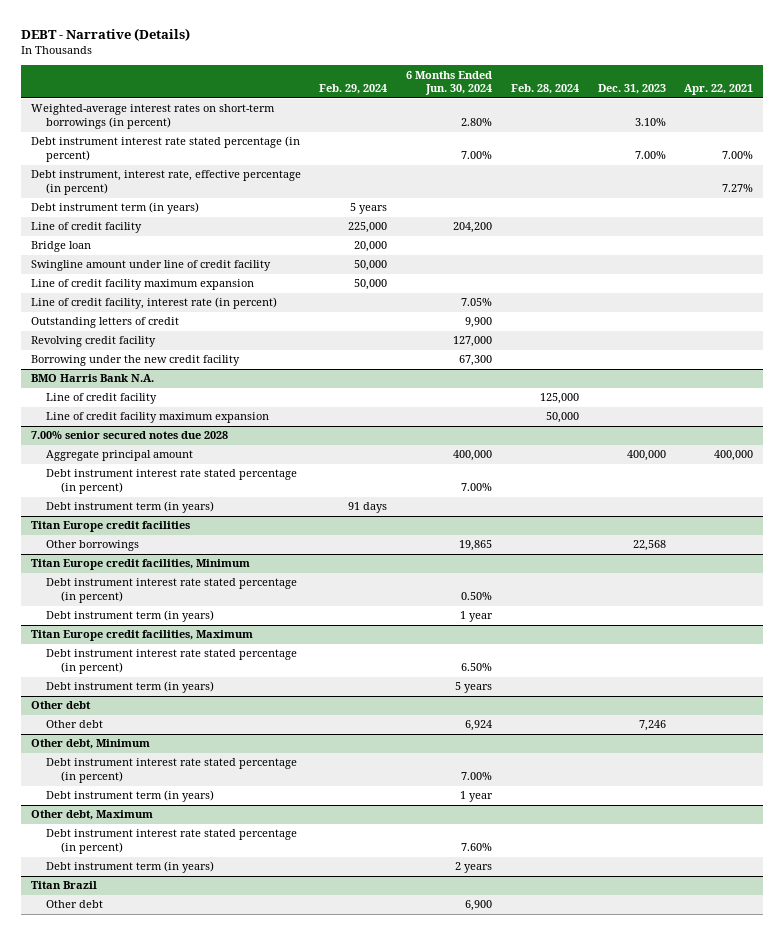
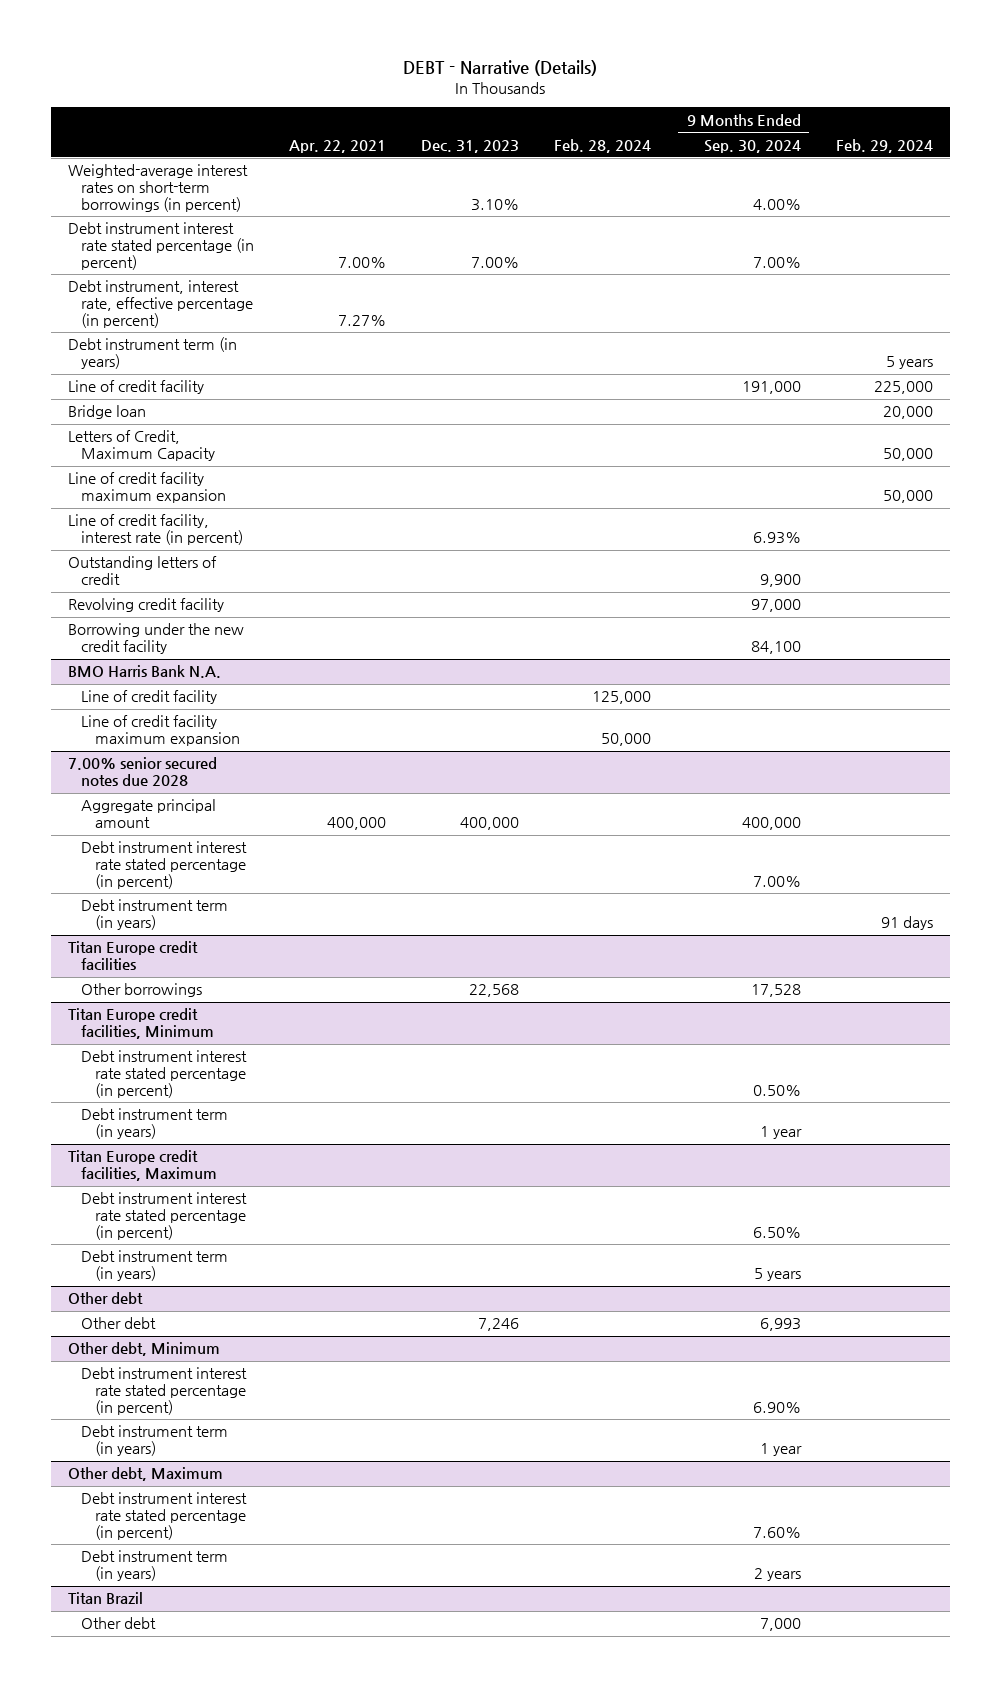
- | Feb. 29, 2024 | 6 Months Ended Jun. 30, 2024 | Feb. 28, 2024 | Dec. 31, 2023 | Apr. 22, 2021
+ | Apr. 22, 2021 | Dec. 31, 2023 | Feb. 28, 2024 | 9 Months Ended Sep. 30, 2024 | Feb. 29, 2024
- Swingline amount under line of credit facility | 50,000 | | | |
+ Letters of Credit, Maximum Capacity | | | | | 50,000

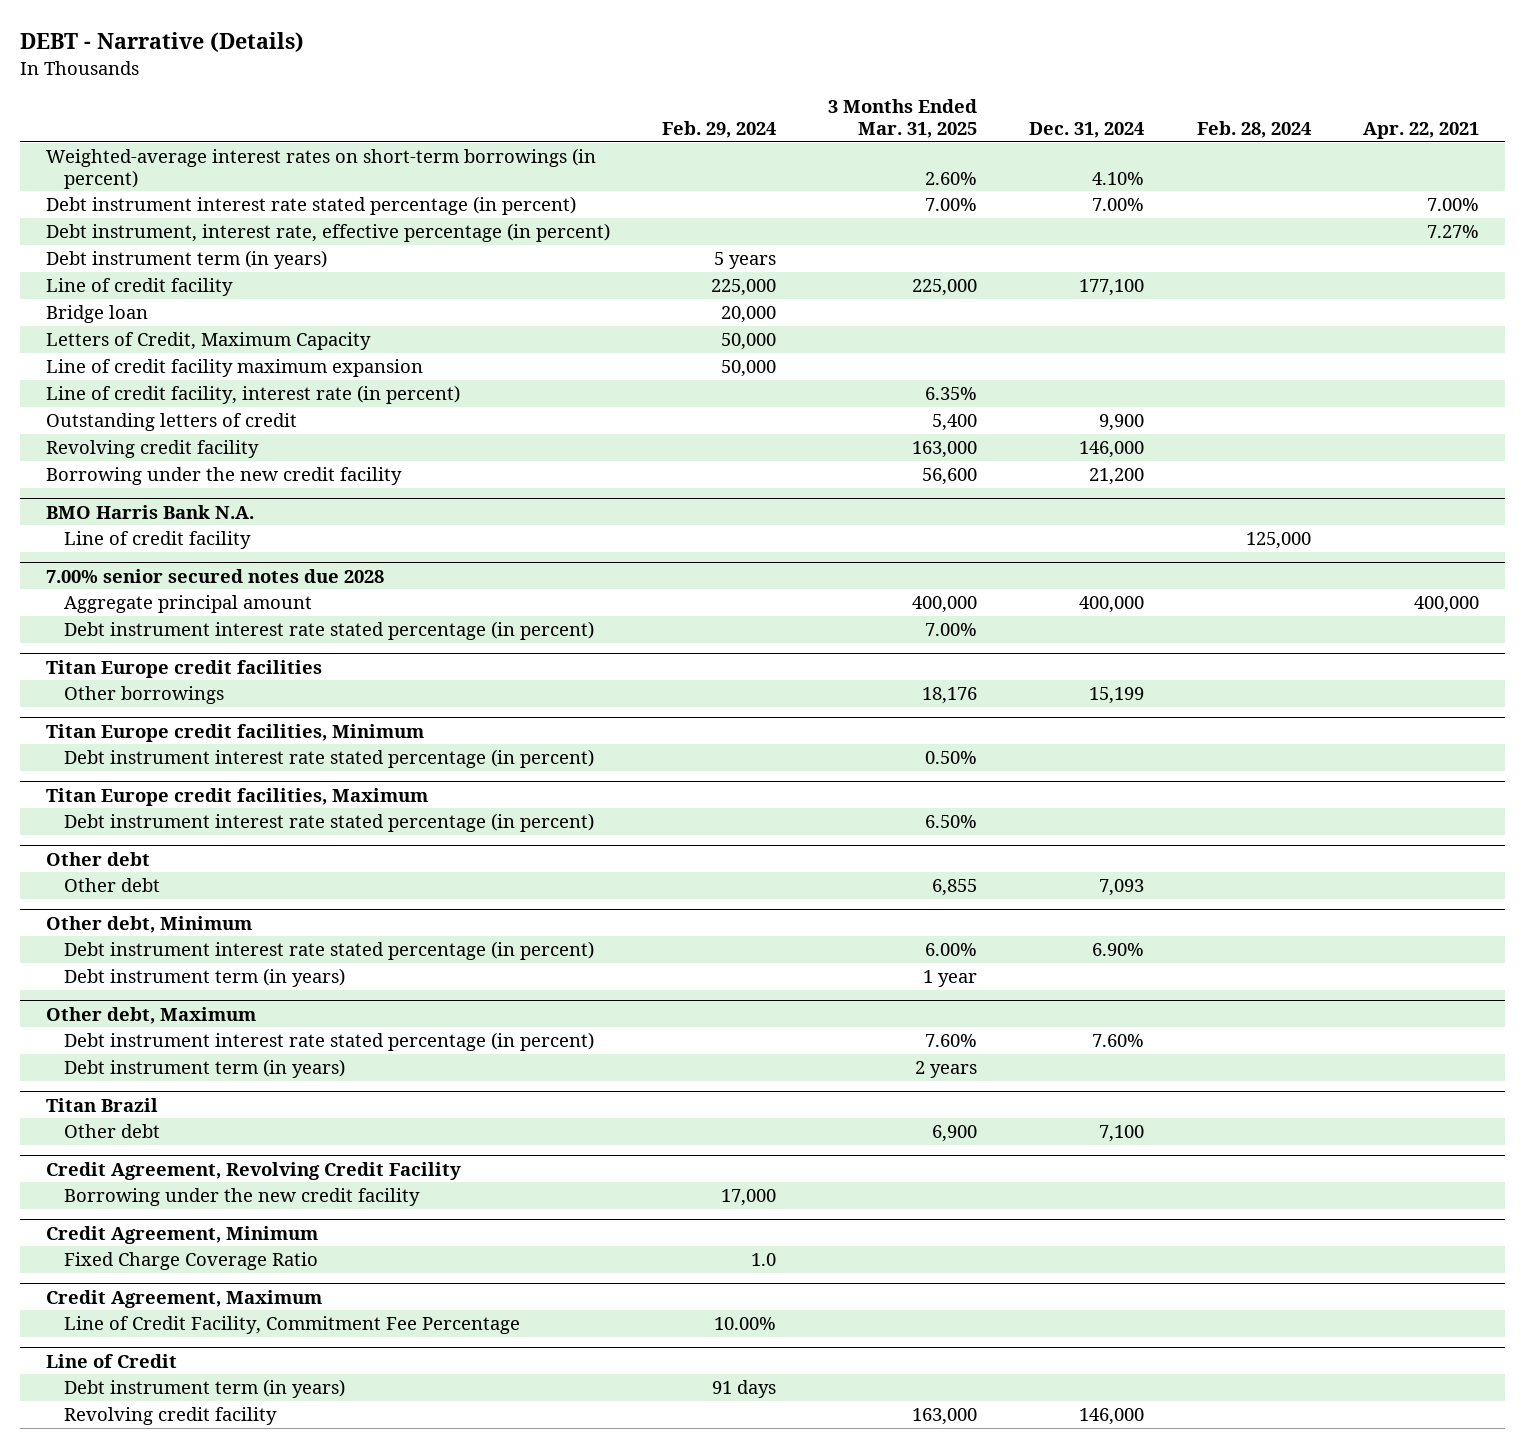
- | Apr. 22, 2021 | Dec. 31, 2023 | Feb. 28, 2024 | 9 Months Ended Sep. 30, 2024 | Feb. 29, 2024
+ | Feb. 29, 2024 | 3 Months Ended Mar. 31, 2025 | Dec. 31, 2024 | Feb. 28, 2024 | Apr. 22, 2021
@ BMO Harris Bank N.A.
- Line of credit facility maximum expansion | | | 50,000 | |
@ 7.00% senior secured notes due 2028
- Debt instrument term (in years) | | | | | 91 days
@ Titan Europe credit facilities, Minimum
- Debt instrument term (in years) | | | | 1 year |
@ Titan Europe credit facilities, Maximum
- Debt instrument term (in years) | | | | 5 years |
+ Credit Agreement, Revolving Credit Facility
+ Borrowing under the new credit facility | 17,000 | | | |
+ Credit Agreement, Minimum
+ Fixed Charge Coverage Ratio | 1.0 | | | |
+ Credit Agreement, Maximum
+ Line of Credit Facility, Commitment Fee Percentage | 10.00% | | | |
+ Line of Credit
+ Debt instrument term (in years) | 91 days | | | |
+ Revolving credit facility | | 163,000 | 146,000 | |

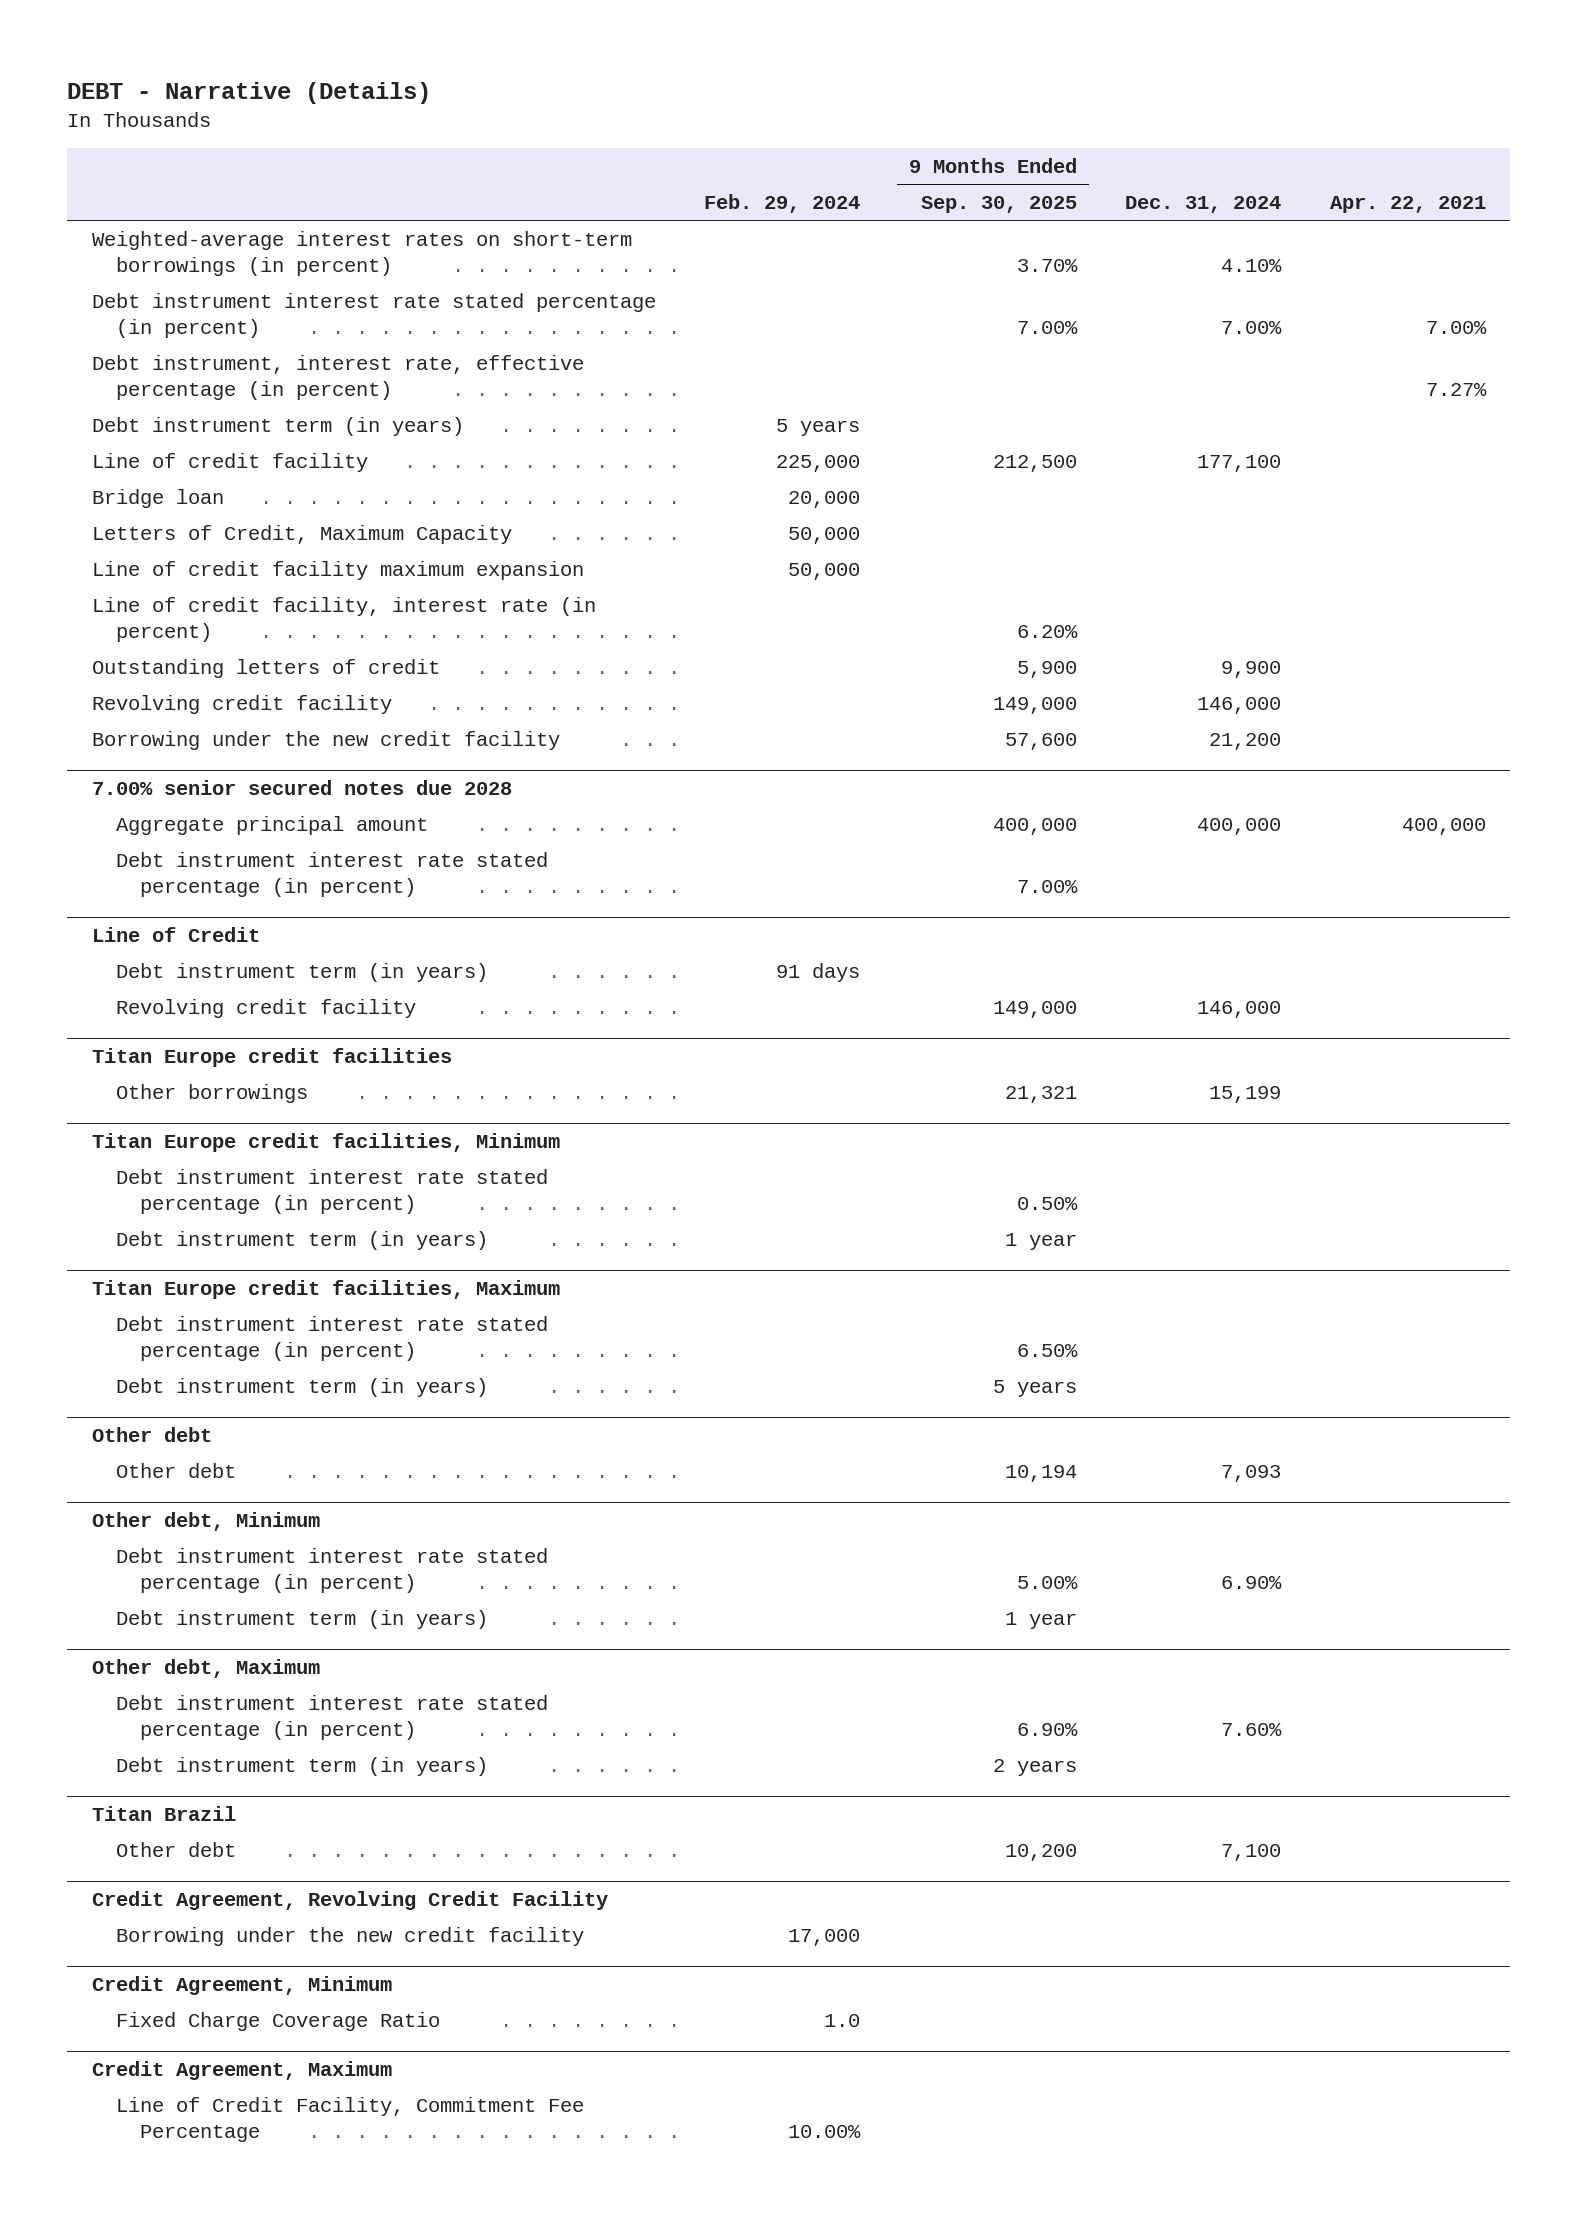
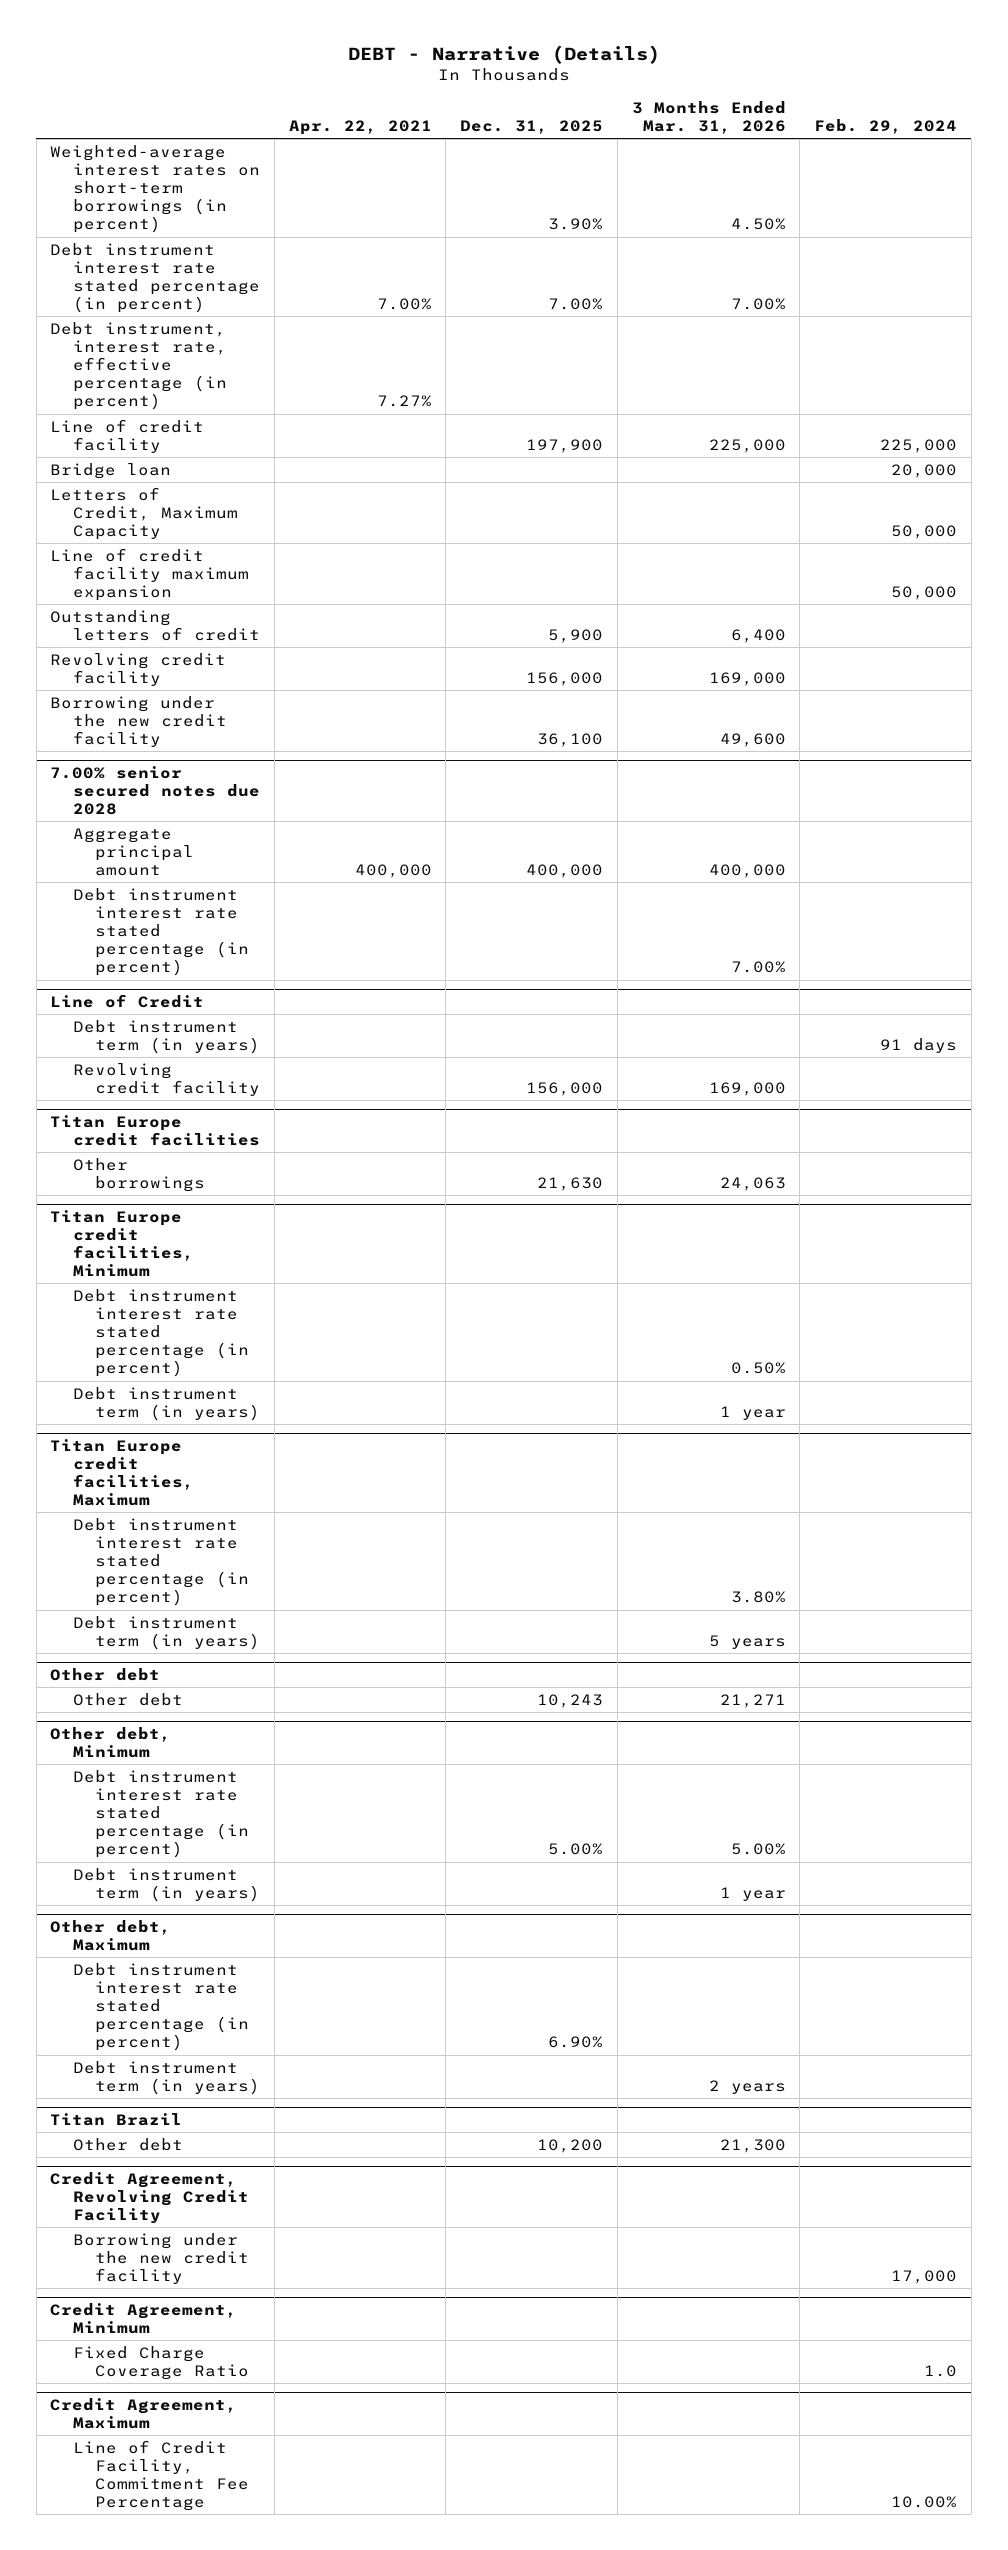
- | Feb. 29, 2024 | 9 Months Ended Sep. 30, 2025 | Dec. 31, 2024 | Apr. 22, 2021
+ | Apr. 22, 2021 | Dec. 31, 2025 | 3 Months Ended Mar. 31, 2026 | Feb. 29, 2024
- Debt instrument term (in years) | 5 years | | |
- Line of credit facility, interest rate (in percent) | | 6.20% | |

